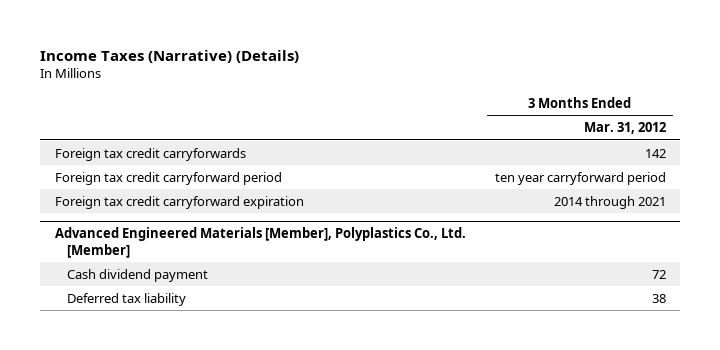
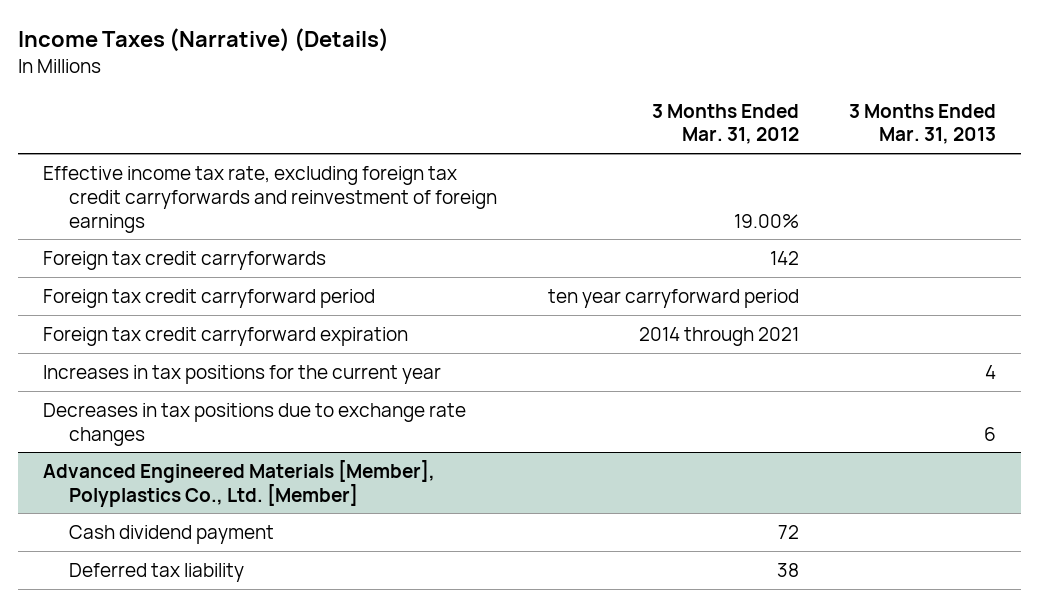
- | 3 Months Ended Mar. 31, 2012
+ | 3 Months Ended Mar. 31, 2012 | 3 Months Ended Mar. 31, 2013
+ Effective income tax rate, excluding foreign tax credit carryforwards and reinvestment of foreign earnings | 19.00% |
+ Increases in tax positions for the current year | | 4
+ Decreases in tax positions due to exchange rate changes | | 6

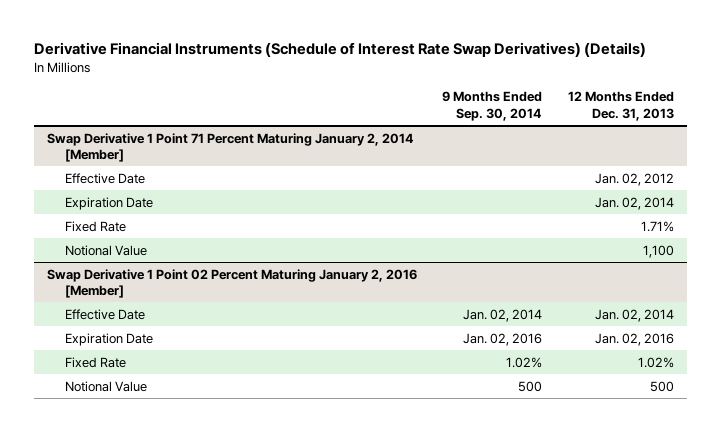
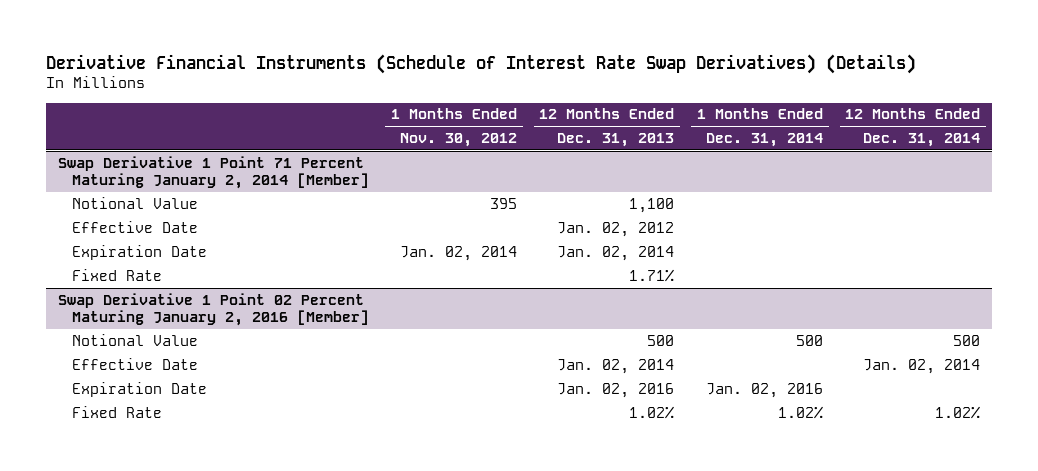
- | 9 Months Ended Sep. 30, 2014 | 12 Months Ended Dec. 31, 2013
+ | 1 Months Ended Nov. 30, 2012 | 12 Months Ended Dec. 31, 2013 | 1 Months Ended Dec. 31, 2014 | 12 Months Ended Dec. 31, 2014
@ Swap Derivative 1 Point 71 Percent Maturing January 2, 2014 [Member]
moved up: Notional Value | 395 | 1,100 | |
@ Swap Derivative 1 Point 02 Percent Maturing January 2, 2016 [Member]
moved up: Notional Value | | 500 | 500 | 500

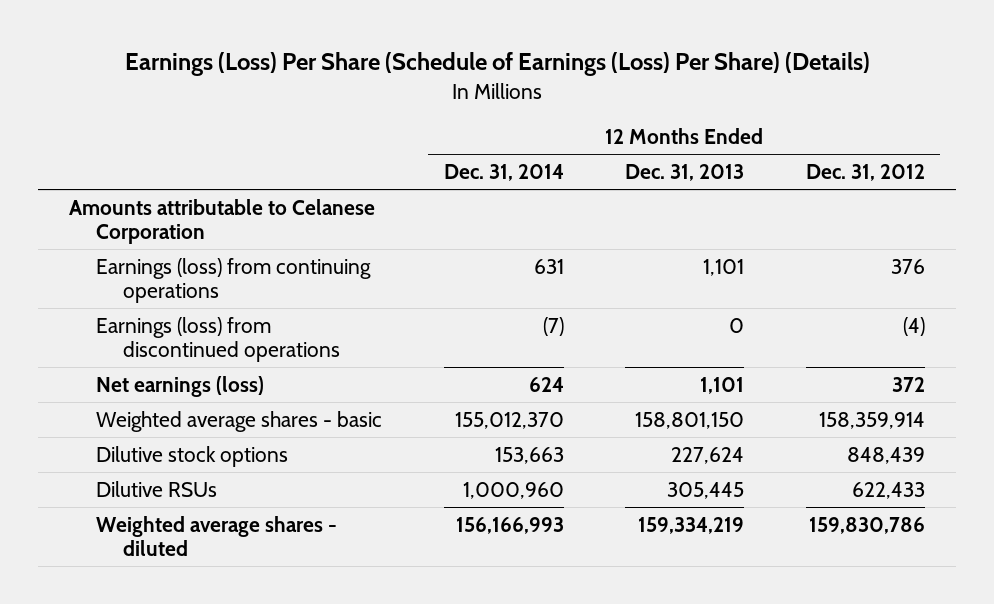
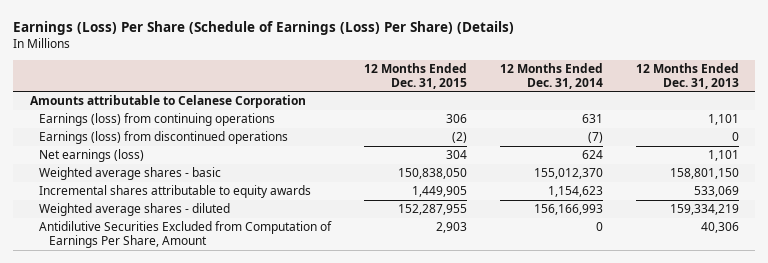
- | 12 Months Ended Dec. 31, 2014 | 12 Months Ended Dec. 31, 2013 | 12 Months Ended Dec. 31, 2012
+ | 12 Months Ended Dec. 31, 2015 | 12 Months Ended Dec. 31, 2014 | 12 Months Ended Dec. 31, 2013
- Dilutive stock options | 153,663 | 227,624 | 848,439
- Dilutive RSUs | 1,000,960 | 305,445 | 622,433
+ Incremental shares attributable to equity awards | 1,449,905 | 1,154,623 | 533,069
+ Antidilutive Securities Excluded from Computation of Earnings Per Share, Amount | 2,903 | 0 | 40,306

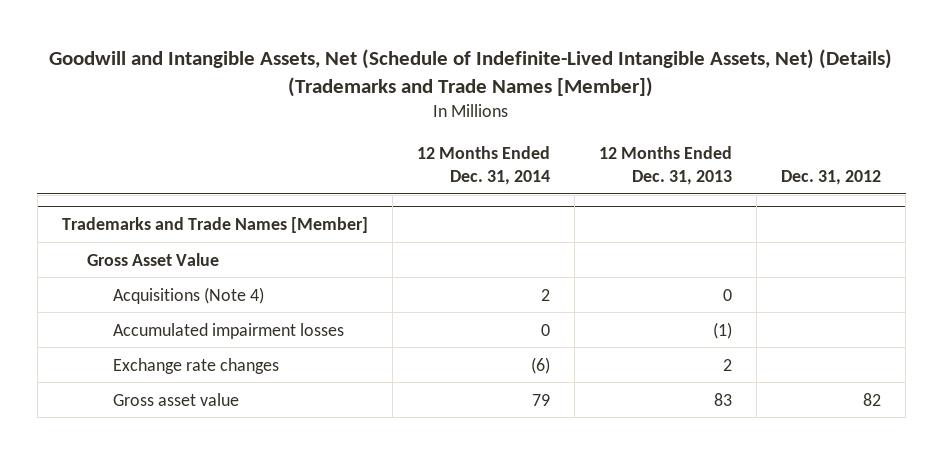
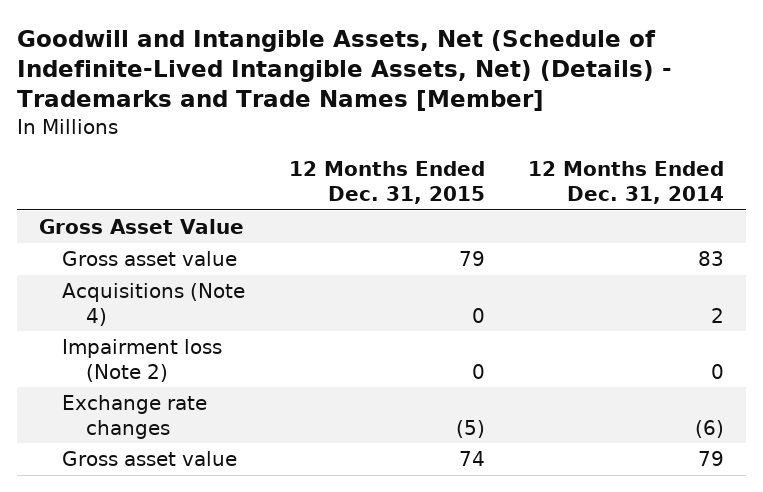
- Goodwill and Intangible Assets, Net (Schedule of Indefinite-Lived Intangible Assets, Net) (Details) (Trademarks and Trade Names [Member])
+ Goodwill and Intangible Assets, Net (Schedule of Indefinite-Lived Intangible Assets, Net) (Details) - Trademarks and Trade Names [Member]
- | 12 Months Ended Dec. 31, 2014 | 12 Months Ended Dec. 31, 2013 | Dec. 31, 2012
+ | 12 Months Ended Dec. 31, 2015 | 12 Months Ended Dec. 31, 2014
- Trademarks and Trade Names [Member]
+ Gross asset value | 79 | 83
- Accumulated impairment losses | 0 | (1) |
+ Impairment loss (Note 2) | 0 | 0

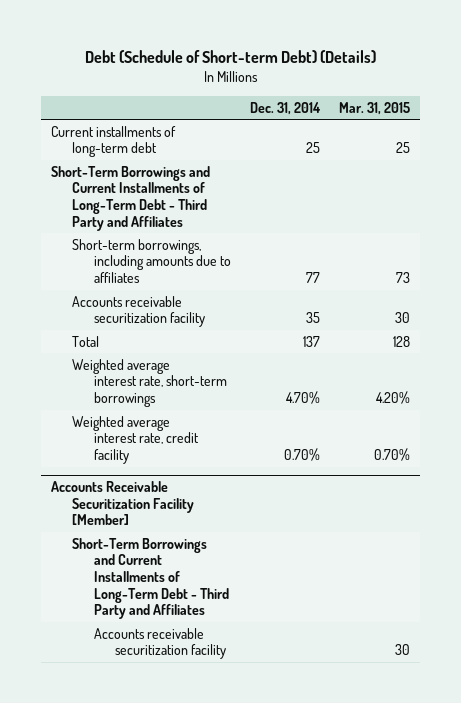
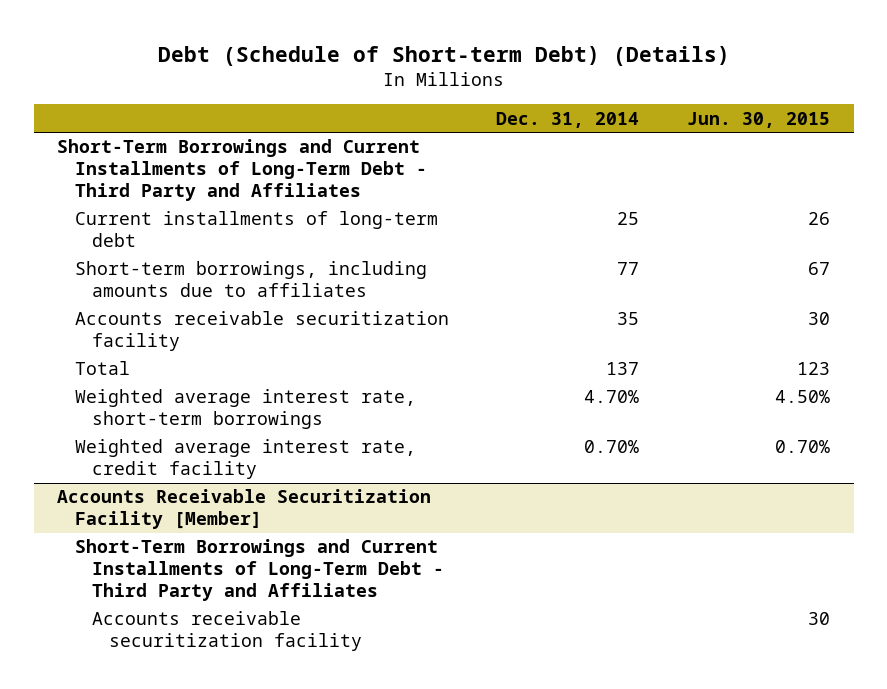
- | Dec. 31, 2014 | Mar. 31, 2015
+ | Dec. 31, 2014 | Jun. 30, 2015
moved down: Current installments of long-term debt | 25 | 26

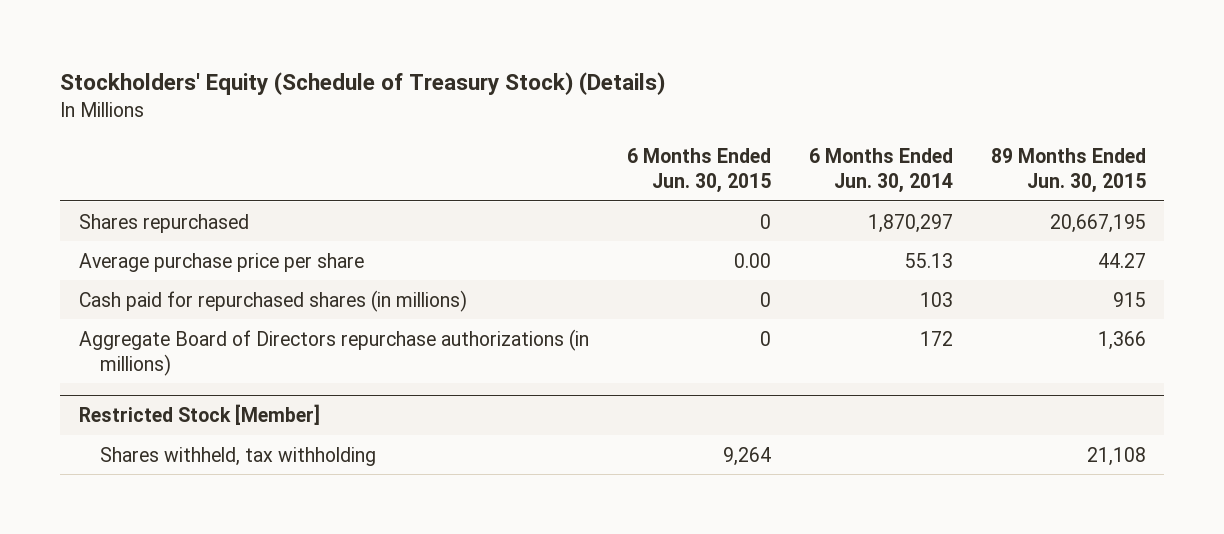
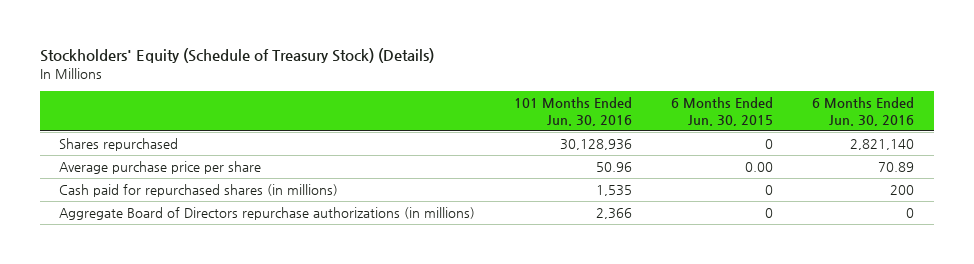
- | 6 Months Ended Jun. 30, 2015 | 6 Months Ended Jun. 30, 2014 | 89 Months Ended Jun. 30, 2015
+ | 101 Months Ended Jun. 30, 2016 | 6 Months Ended Jun. 30, 2015 | 6 Months Ended Jun. 30, 2016
- Restricted Stock [Member]
- Shares withheld, tax withholding | 9,264 | | 21,108

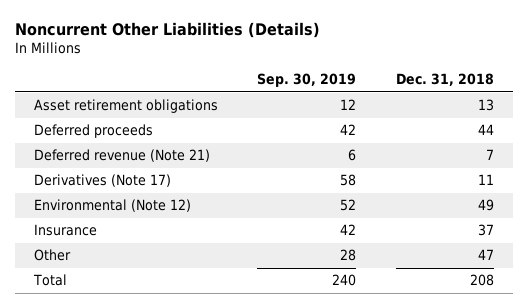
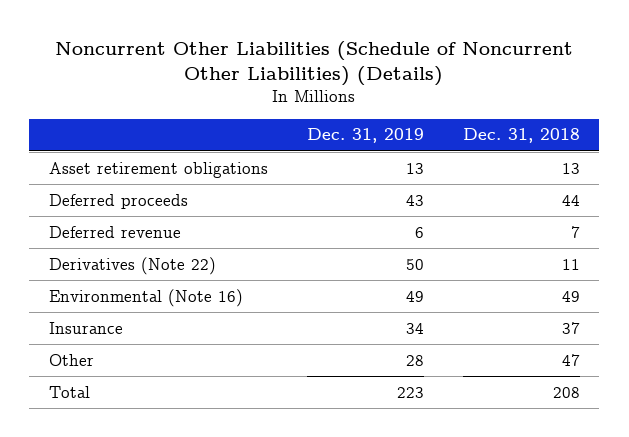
- Noncurrent Other Liabilities (Details)
+ Noncurrent Other Liabilities (Schedule of Noncurrent Other Liabilities) (Details)
- | Sep. 30, 2019 | Dec. 31, 2018
+ | Dec. 31, 2019 | Dec. 31, 2018
- Deferred revenue (Note 21) | 6 | 7
- Derivatives (Note 17) | 58 | 11
- Environmental (Note 12) | 52 | 49
+ Deferred revenue | 6 | 7
+ Derivatives (Note 22) | 50 | 11
+ Environmental (Note 16) | 49 | 49

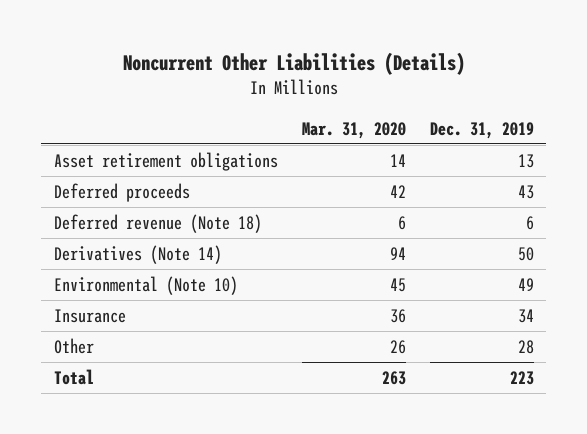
- Noncurrent Other Liabilities (Schedule of Noncurrent Other Liabilities) (Details)
+ Noncurrent Other Liabilities (Details)
- | Dec. 31, 2019 | Dec. 31, 2018
+ | Mar. 31, 2020 | Dec. 31, 2019
- Deferred revenue | 6 | 7
- Derivatives (Note 22) | 50 | 11
- Environmental (Note 16) | 49 | 49
+ Deferred revenue (Note 18) | 6 | 6
+ Derivatives (Note 14) | 94 | 50
+ Environmental (Note 10) | 45 | 49

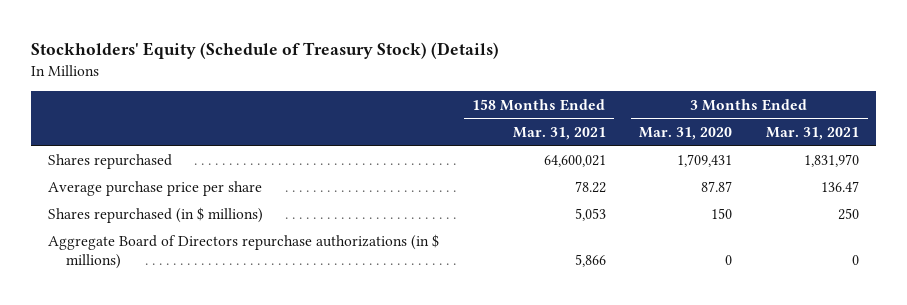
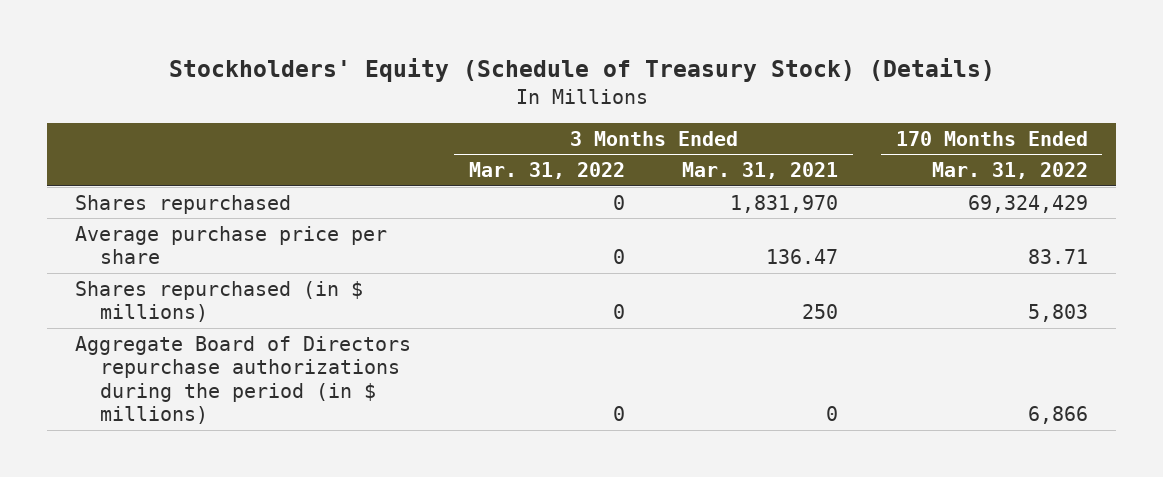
- | 158 Months Ended Mar. 31, 2021 | 3 Months Ended Mar. 31, 2020 | 3 Months Ended Mar. 31, 2021
+ | 3 Months Ended Mar. 31, 2022 | 3 Months Ended Mar. 31, 2021 | 170 Months Ended Mar. 31, 2022
- Aggregate Board of Directors repurchase authorizations (in $ millions) | 5,866 | 0 | 0
+ Aggregate Board of Directors repurchase authorizations during the period (in $ millions) | 0 | 0 | 6,866

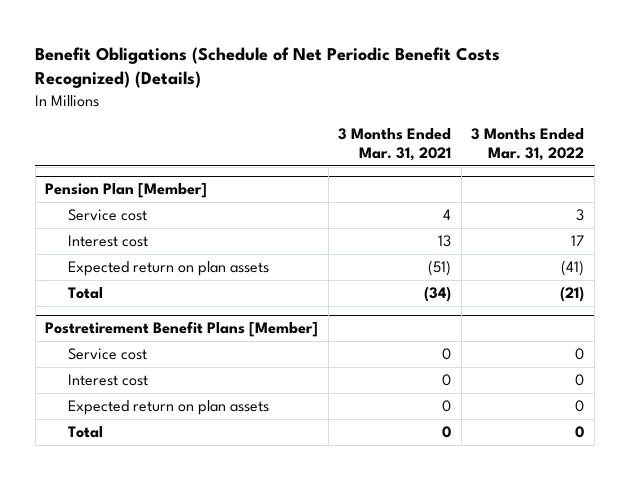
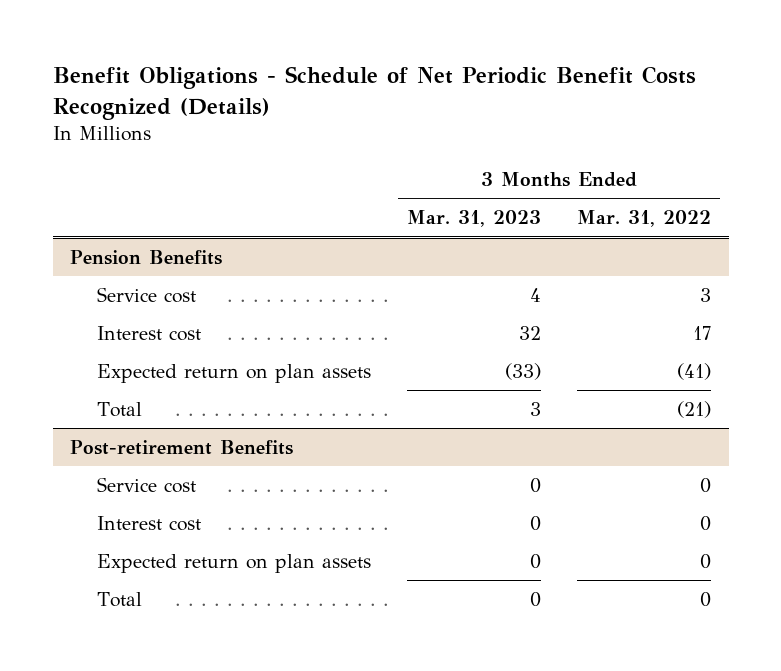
- Benefit Obligations (Schedule of Net Periodic Benefit Costs Recognized) (Details)
+ Benefit Obligations - Schedule of Net Periodic Benefit Costs Recognized (Details)
- | 3 Months Ended Mar. 31, 2021 | 3 Months Ended Mar. 31, 2022
+ | 3 Months Ended Mar. 31, 2023 | 3 Months Ended Mar. 31, 2022
- Pension Plan [Member]
+ Pension Benefits
- Postretirement Benefit Plans [Member]
+ Post-retirement Benefits

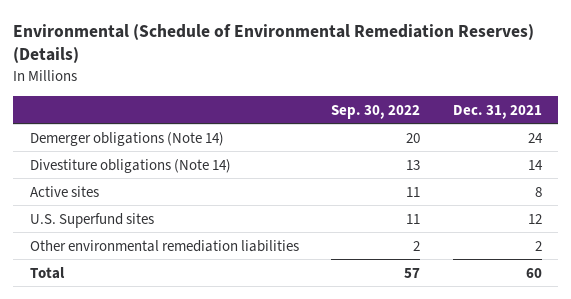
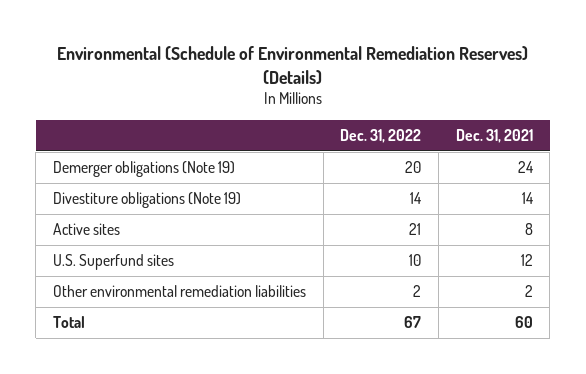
- | Sep. 30, 2022 | Dec. 31, 2021
+ | Dec. 31, 2022 | Dec. 31, 2021
- Demerger obligations (Note 14) | 20 | 24
- Divestiture obligations (Note 14) | 13 | 14
+ Demerger obligations (Note 19) | 20 | 24
+ Divestiture obligations (Note 19) | 14 | 14

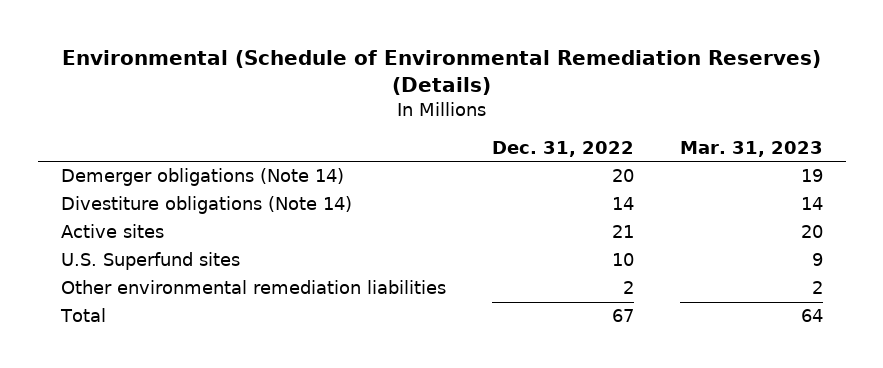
- | Dec. 31, 2022 | Dec. 31, 2021
+ | Dec. 31, 2022 | Mar. 31, 2023
- Demerger obligations (Note 19) | 20 | 24
- Divestiture obligations (Note 19) | 14 | 14
+ Demerger obligations (Note 14) | 20 | 19
+ Divestiture obligations (Note 14) | 14 | 14

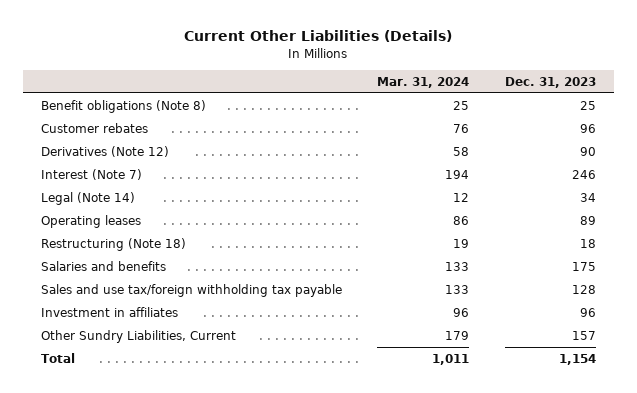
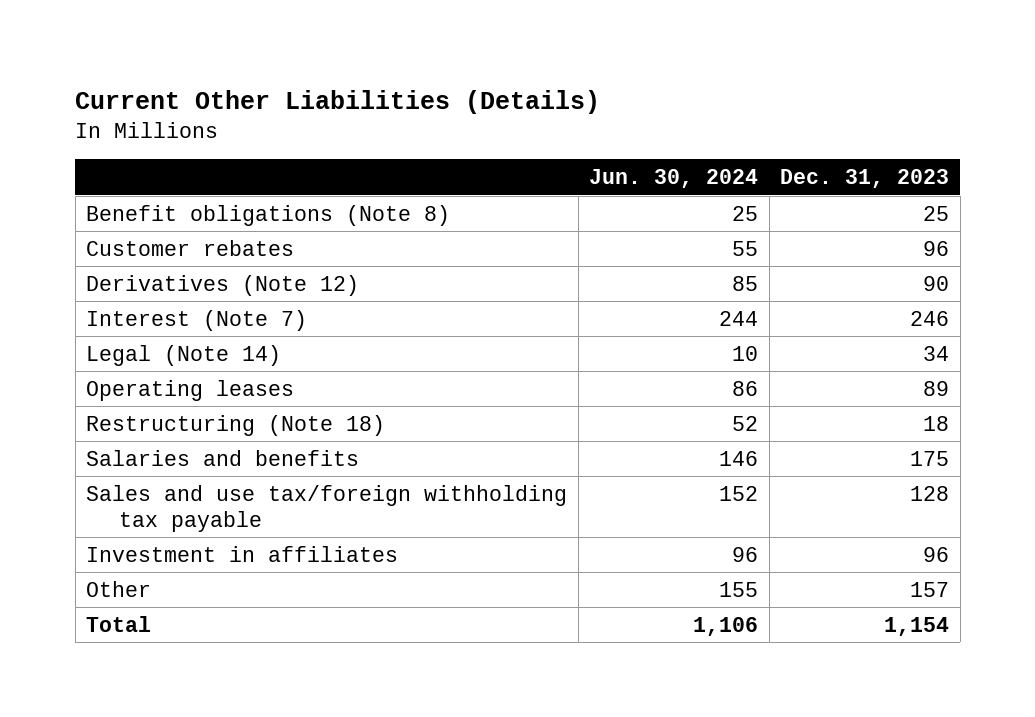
- | Mar. 31, 2024 | Dec. 31, 2023
+ | Jun. 30, 2024 | Dec. 31, 2023
- Other Sundry Liabilities, Current | 179 | 157
+ Other | 155 | 157

